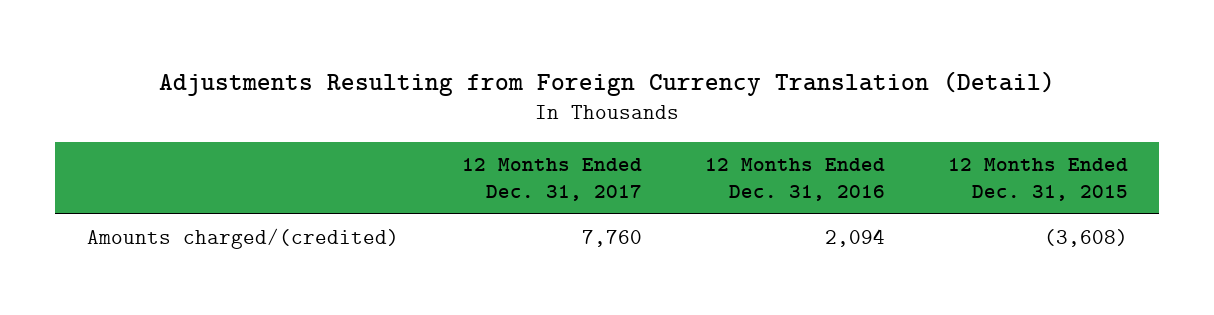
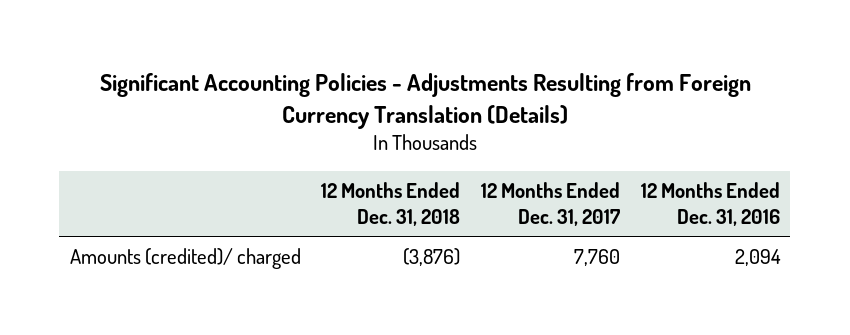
- Adjustments Resulting from Foreign Currency Translation (Detail)
+ Significant Accounting Policies - Adjustments Resulting from Foreign Currency Translation (Details)
- | 12 Months Ended Dec. 31, 2017 | 12 Months Ended Dec. 31, 2016 | 12 Months Ended Dec. 31, 2015
+ | 12 Months Ended Dec. 31, 2018 | 12 Months Ended Dec. 31, 2017 | 12 Months Ended Dec. 31, 2016
- Amounts charged/(credited) | 7,760 | 2,094 | (3,608)
+ Amounts (credited)/ charged | (3,876) | 7,760 | 2,094

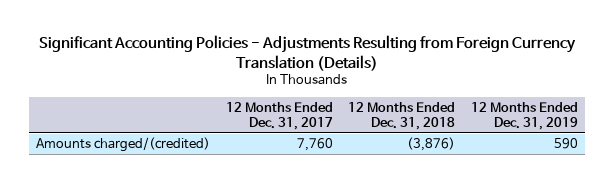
- | 12 Months Ended Dec. 31, 2018 | 12 Months Ended Dec. 31, 2017 | 12 Months Ended Dec. 31, 2016
+ | 12 Months Ended Dec. 31, 2017 | 12 Months Ended Dec. 31, 2018 | 12 Months Ended Dec. 31, 2019
- Amounts (credited)/ charged | (3,876) | 7,760 | 2,094
+ Amounts charged/(credited) | 7,760 | (3,876) | 590

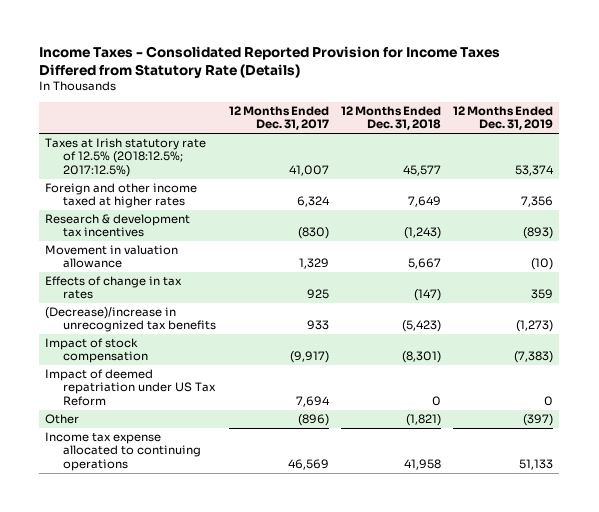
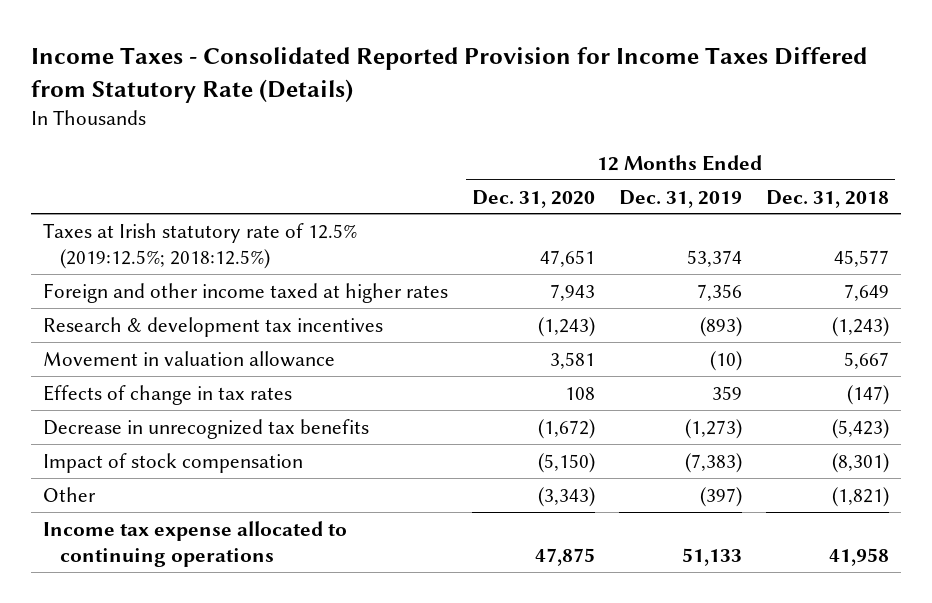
- | 12 Months Ended Dec. 31, 2017 | 12 Months Ended Dec. 31, 2018 | 12 Months Ended Dec. 31, 2019
+ | 12 Months Ended Dec. 31, 2020 | 12 Months Ended Dec. 31, 2019 | 12 Months Ended Dec. 31, 2018
- Taxes at Irish statutory rate of 12.5% (2018:12.5%; 2017:12.5%) | 41,007 | 45,577 | 53,374
+ Taxes at Irish statutory rate of 12.5% (2019:12.5%; 2018:12.5%) | 47,651 | 53,374 | 45,577
- (Decrease)/increase in unrecognized tax benefits | 933 | (5,423) | (1,273)
+ Decrease in unrecognized tax benefits | (1,672) | (1,273) | (5,423)
- Impact of deemed repatriation under US Tax Reform | 7,694 | 0 | 0

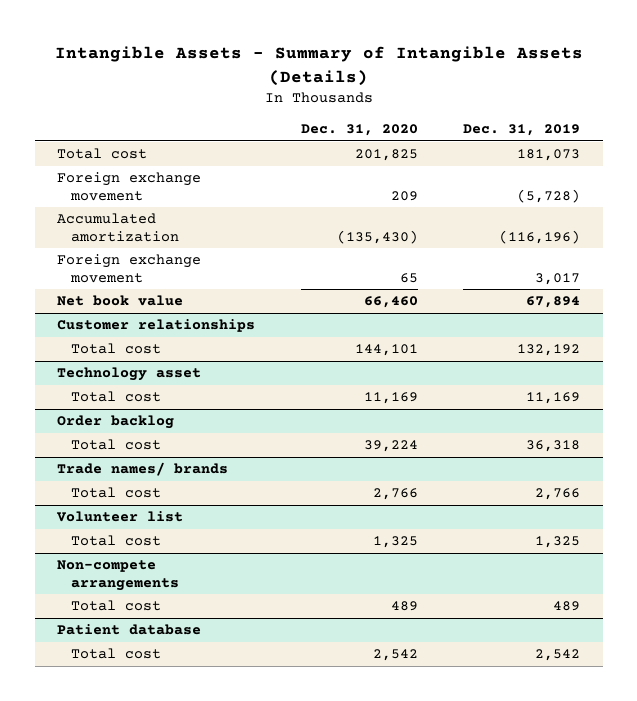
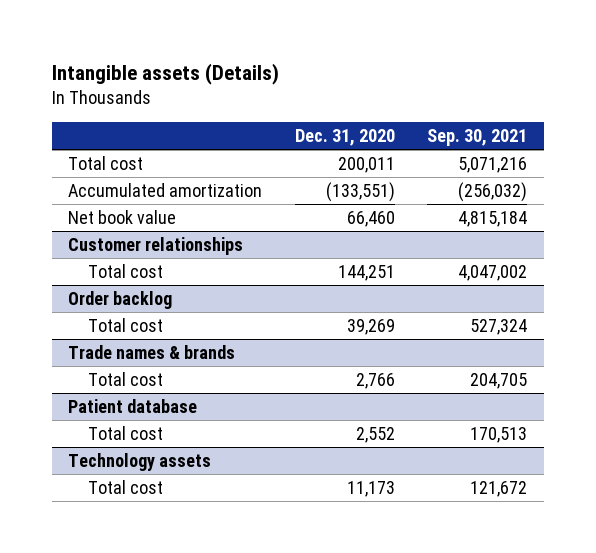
- Intangible Assets - Summary of Intangible Assets (Details)
+ Intangible assets (Details)
- | Dec. 31, 2020 | Dec. 31, 2019
+ | Dec. 31, 2020 | Sep. 30, 2021
- Total cost | 201,825 | 181,073
- Foreign exchange movement | 209 | (5,728)
- Accumulated amortization | (135,430) | (116,196)
- Foreign exchange movement | 65 | 3,017
+ Total cost | 200,011 | 5,071,216
+ Accumulated amortization | (133,551) | (256,032)
@ Customer relationships
- Total cost | 144,101 | 132,192
- Technology asset
- Total cost | 11,169 | 11,169
@ Customer relationships
+ Total cost | 144,251 | 4,047,002
@ Order backlog
- Total cost | 39,224 | 36,318
- Trade names/ brands
@ Order backlog
+ Total cost | 39,269 | 527,324
+ Trade names & brands
- Volunteer list
- Total cost | 1,325 | 1,325
- Non-compete arrangements
- Total cost | 489 | 489
@ Patient database
- Total cost | 2,542 | 2,542
+ Total cost | 2,552 | 170,513
+ Technology assets
+ Total cost | 11,173 | 121,672

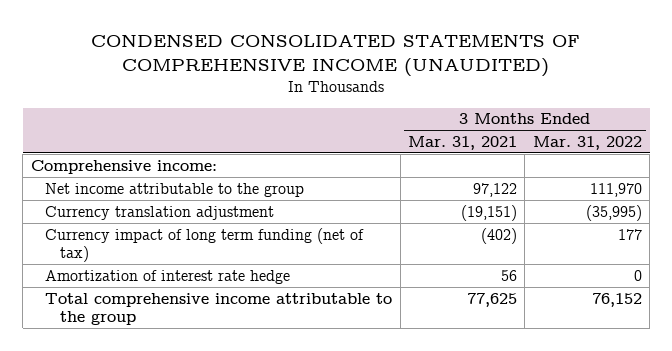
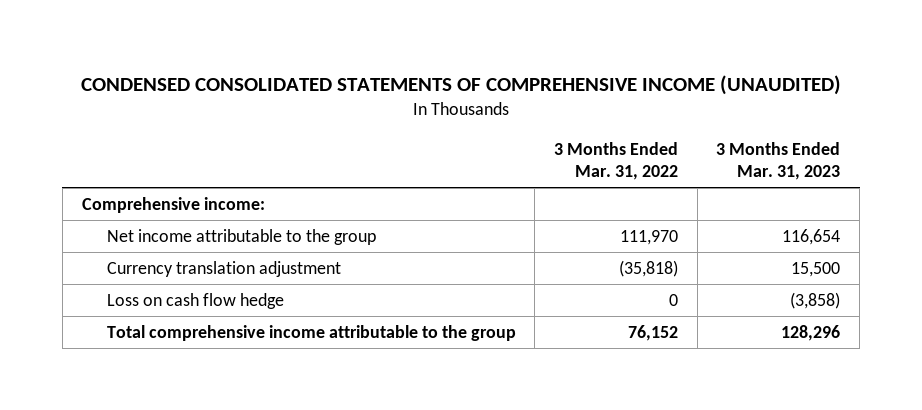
- | 3 Months Ended Mar. 31, 2021 | 3 Months Ended Mar. 31, 2022
+ | 3 Months Ended Mar. 31, 2022 | 3 Months Ended Mar. 31, 2023
- Currency translation adjustment | (19,151) | (35,995)
- Currency impact of long term funding (net of tax) | (402) | 177
- Amortization of interest rate hedge | 56 | 0
+ Currency translation adjustment | (35,818) | 15,500
+ Loss on cash flow hedge | 0 | (3,858)

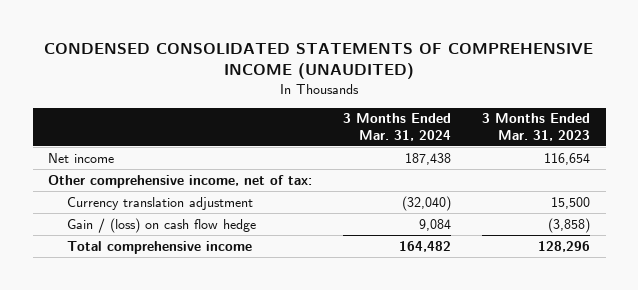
- | 3 Months Ended Mar. 31, 2022 | 3 Months Ended Mar. 31, 2023
+ | 3 Months Ended Mar. 31, 2024 | 3 Months Ended Mar. 31, 2023
- Comprehensive income:
- Net income attributable to the group | 111,970 | 116,654
+ Net income | 187,438 | 116,654
+ Other comprehensive income, net of tax:
- Loss on cash flow hedge | 0 | (3,858)
- Total comprehensive income attributable to the group | 76,152 | 128,296
+ Gain / (loss) on cash flow hedge | 9,084 | (3,858)
+ Total comprehensive income | 164,482 | 128,296

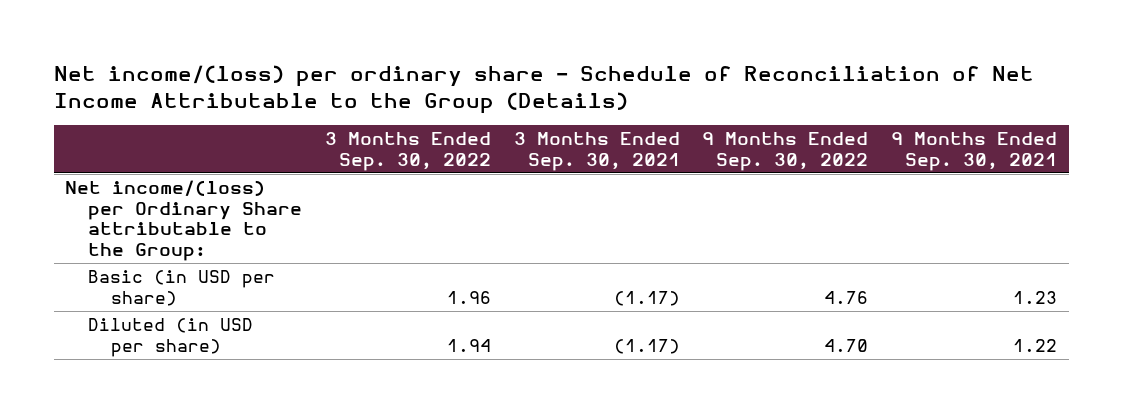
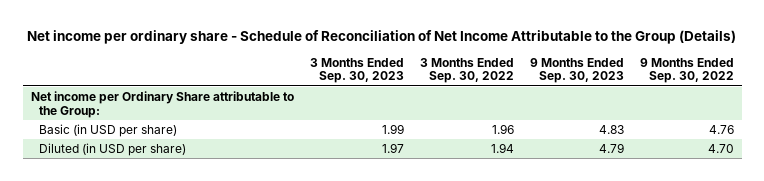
- Net income/(loss) per ordinary share - Schedule of Reconciliation of Net Income Attributable to the Group (Details)
+ Net income per ordinary share - Schedule of Reconciliation of Net Income Attributable to the Group (Details)
- | 3 Months Ended Sep. 30, 2022 | 3 Months Ended Sep. 30, 2021 | 9 Months Ended Sep. 30, 2022 | 9 Months Ended Sep. 30, 2021
+ | 3 Months Ended Sep. 30, 2023 | 3 Months Ended Sep. 30, 2022 | 9 Months Ended Sep. 30, 2023 | 9 Months Ended Sep. 30, 2022
- Net income/(loss) per Ordinary Share attributable to the Group:
+ Net income per Ordinary Share attributable to the Group:

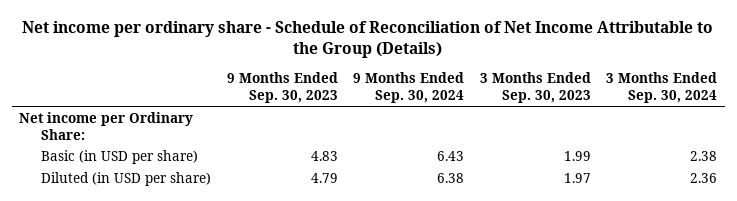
- | 3 Months Ended Sep. 30, 2023 | 3 Months Ended Sep. 30, 2022 | 9 Months Ended Sep. 30, 2023 | 9 Months Ended Sep. 30, 2022
+ | 9 Months Ended Sep. 30, 2023 | 9 Months Ended Sep. 30, 2024 | 3 Months Ended Sep. 30, 2023 | 3 Months Ended Sep. 30, 2024
- Net income per Ordinary Share attributable to the Group:
+ Net income per Ordinary Share:

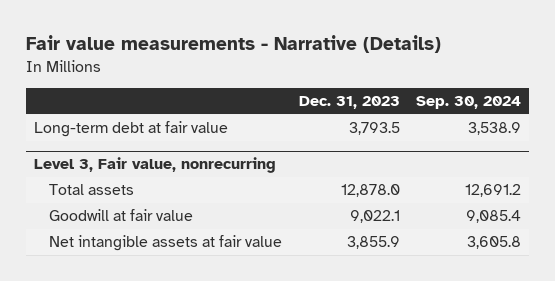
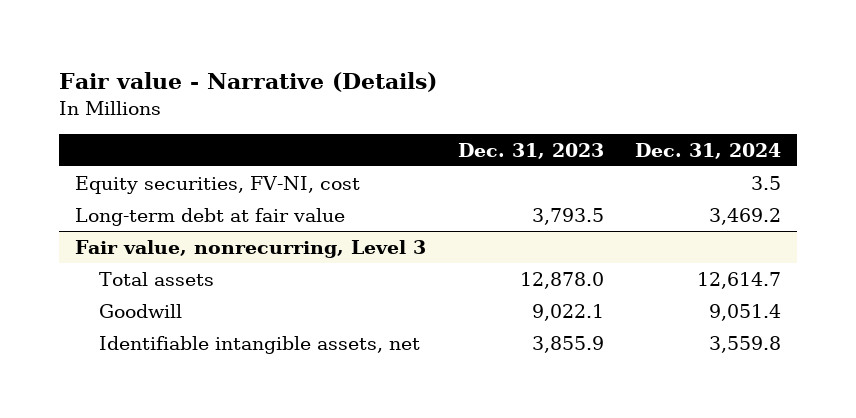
- Fair value measurements - Narrative (Details)
+ Fair value - Narrative (Details)
- | Dec. 31, 2023 | Sep. 30, 2024
+ | Dec. 31, 2023 | Dec. 31, 2024
+ Equity securities, FV-NI, cost | | 3.5
- Level 3, Fair value, nonrecurring
+ Fair value, nonrecurring, Level 3
- Goodwill at fair value | 9,022.1 | 9,085.4
- Net intangible assets at fair value | 3,855.9 | 3,605.8
+ Goodwill | 9,022.1 | 9,051.4
+ Identifiable intangible assets, net | 3,855.9 | 3,559.8

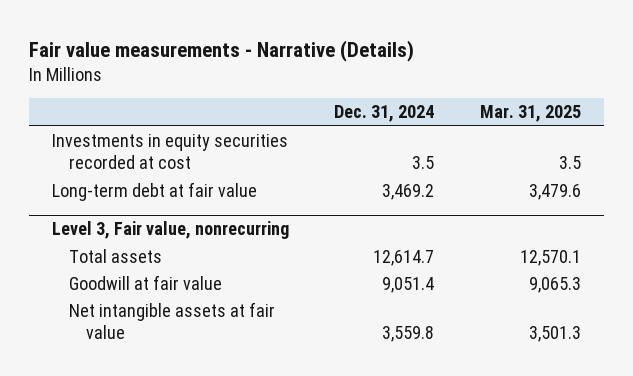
- Fair value - Narrative (Details)
+ Fair value measurements - Narrative (Details)
- | Dec. 31, 2023 | Dec. 31, 2024
+ | Dec. 31, 2024 | Mar. 31, 2025
- Equity securities, FV-NI, cost | | 3.5
+ Investments in equity securities recorded at cost | 3.5 | 3.5
- Fair value, nonrecurring, Level 3
+ Level 3, Fair value, nonrecurring
- Goodwill | 9,022.1 | 9,051.4
- Identifiable intangible assets, net | 3,855.9 | 3,559.8
+ Goodwill at fair value | 9,051.4 | 9,065.3
+ Net intangible assets at fair value | 3,559.8 | 3,501.3

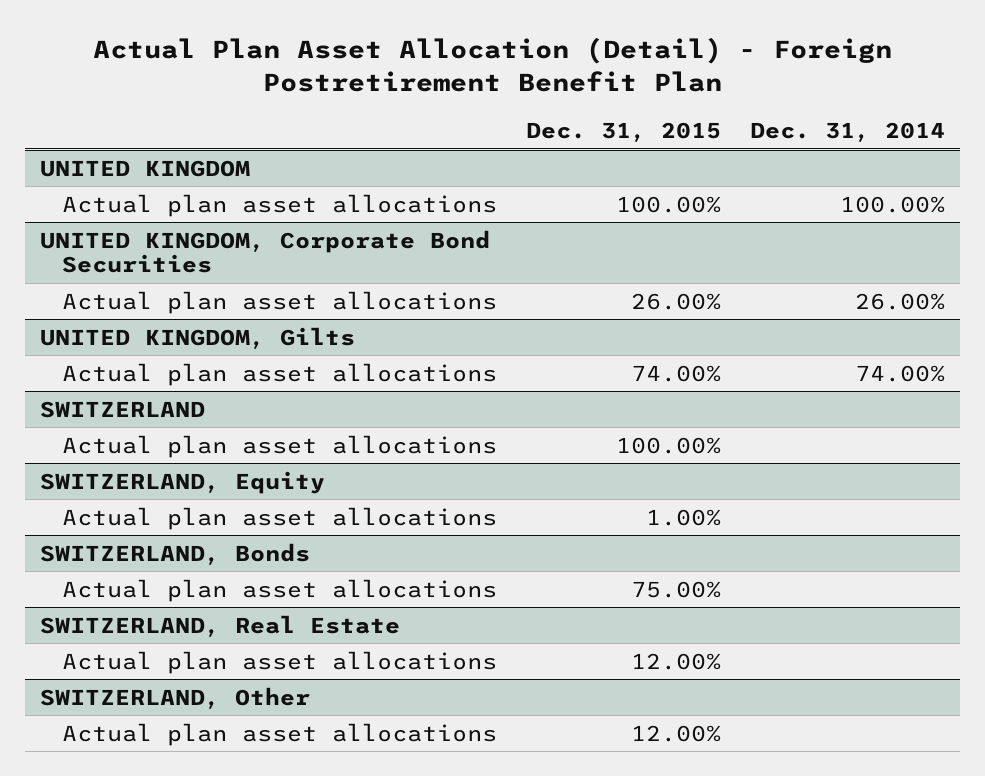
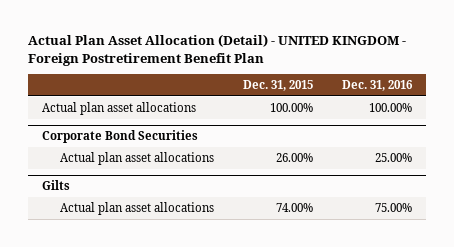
- Actual Plan Asset Allocation (Detail) - Foreign Postretirement Benefit Plan
+ Actual Plan Asset Allocation (Detail) - UNITED KINGDOM - Foreign Postretirement Benefit Plan
- | Dec. 31, 2015 | Dec. 31, 2014
+ | Dec. 31, 2015 | Dec. 31, 2016
- UNITED KINGDOM
- UNITED KINGDOM, Corporate Bond Securities
+ Corporate Bond Securities
- UNITED KINGDOM, Gilts
+ Gilts
- SWITZERLAND
- Actual plan asset allocations | 100.00% |
- SWITZERLAND, Equity
- Actual plan asset allocations | 1.00% |
- SWITZERLAND, Bonds
- Actual plan asset allocations | 75.00% |
- SWITZERLAND, Real Estate
- Actual plan asset allocations | 12.00% |
- SWITZERLAND, Other
- Actual plan asset allocations | 12.00% |

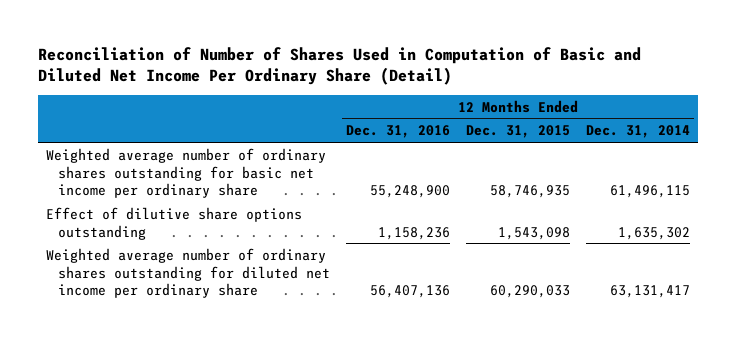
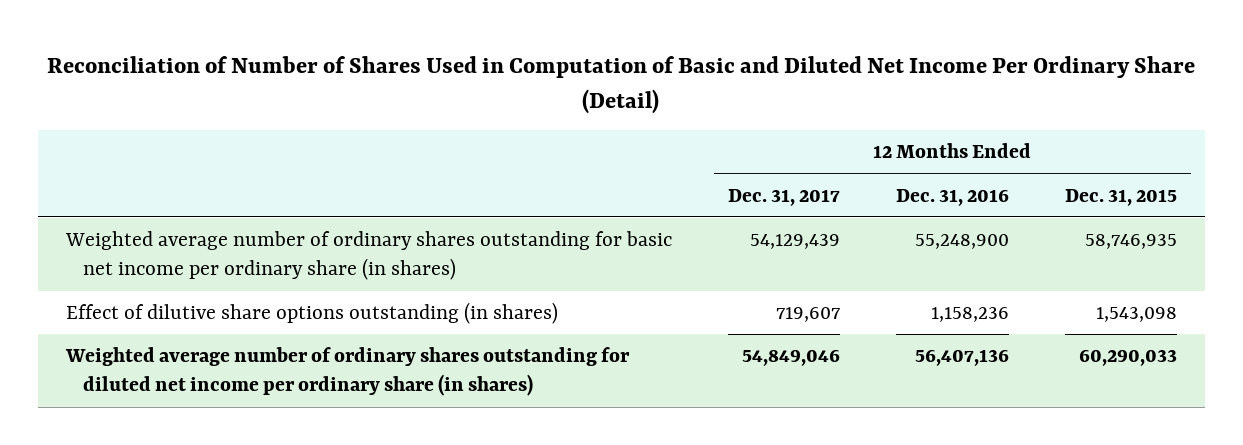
- | 12 Months Ended Dec. 31, 2016 | 12 Months Ended Dec. 31, 2015 | 12 Months Ended Dec. 31, 2014
+ | 12 Months Ended Dec. 31, 2017 | 12 Months Ended Dec. 31, 2016 | 12 Months Ended Dec. 31, 2015
- Weighted average number of ordinary shares outstanding for basic net income per ordinary share | 55,248,900 | 58,746,935 | 61,496,115
- Effect of dilutive share options outstanding | 1,158,236 | 1,543,098 | 1,635,302
- Weighted average number of ordinary shares outstanding for diluted net income per ordinary share | 56,407,136 | 60,290,033 | 63,131,417
+ Weighted average number of ordinary shares outstanding for basic net income per ordinary share (in shares) | 54,129,439 | 55,248,900 | 58,746,935
+ Effect of dilutive share options outstanding (in shares) | 719,607 | 1,158,236 | 1,543,098
+ Weighted average number of ordinary shares outstanding for diluted net income per ordinary share (in shares) | 54,849,046 | 56,407,136 | 60,290,033

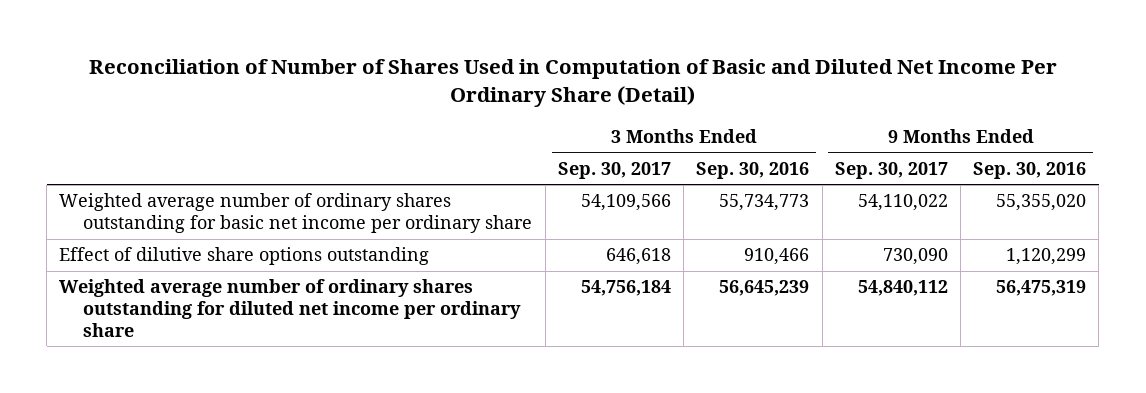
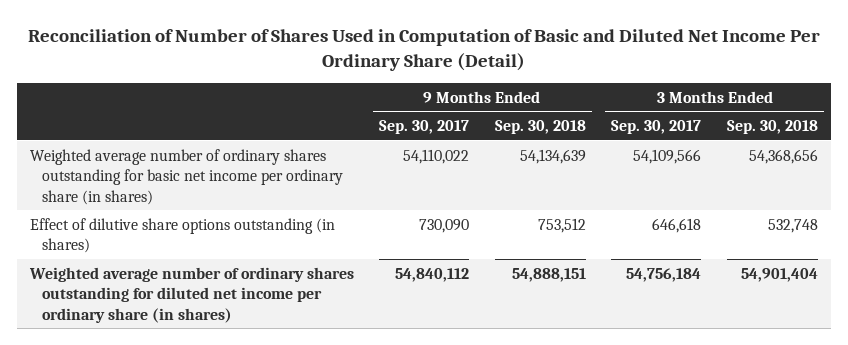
- | 3 Months Ended Sep. 30, 2017 | 3 Months Ended Sep. 30, 2016 | 9 Months Ended Sep. 30, 2017 | 9 Months Ended Sep. 30, 2016
+ | 9 Months Ended Sep. 30, 2017 | 9 Months Ended Sep. 30, 2018 | 3 Months Ended Sep. 30, 2017 | 3 Months Ended Sep. 30, 2018
- Weighted average number of ordinary shares outstanding for basic net income per ordinary share | 54,109,566 | 55,734,773 | 54,110,022 | 55,355,020
- Effect of dilutive share options outstanding | 646,618 | 910,466 | 730,090 | 1,120,299
- Weighted average number of ordinary shares outstanding for diluted net income per ordinary share | 54,756,184 | 56,645,239 | 54,840,112 | 56,475,319
+ Weighted average number of ordinary shares outstanding for basic net income per ordinary share (in shares) | 54,110,022 | 54,134,639 | 54,109,566 | 54,368,656
+ Effect of dilutive share options outstanding (in shares) | 730,090 | 753,512 | 646,618 | 532,748
+ Weighted average number of ordinary shares outstanding for diluted net income per ordinary share (in shares) | 54,840,112 | 54,888,151 | 54,756,184 | 54,901,404

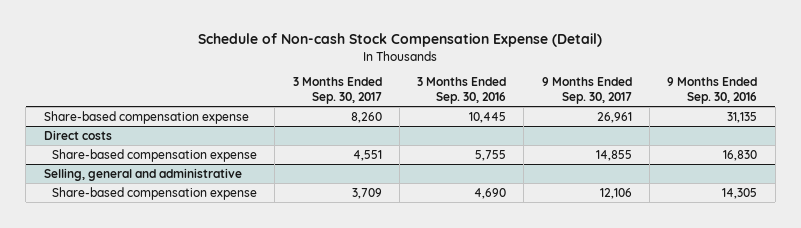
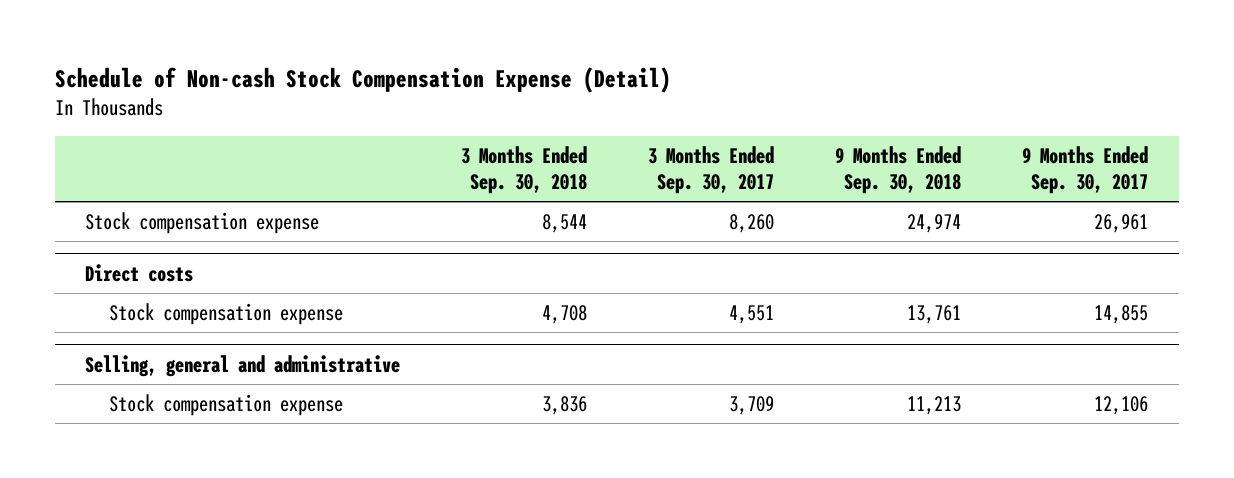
- | 3 Months Ended Sep. 30, 2017 | 3 Months Ended Sep. 30, 2016 | 9 Months Ended Sep. 30, 2017 | 9 Months Ended Sep. 30, 2016
+ | 3 Months Ended Sep. 30, 2018 | 3 Months Ended Sep. 30, 2017 | 9 Months Ended Sep. 30, 2018 | 9 Months Ended Sep. 30, 2017
- Share-based compensation expense | 8,260 | 10,445 | 26,961 | 31,135
+ Stock compensation expense | 8,544 | 8,260 | 24,974 | 26,961
@ Direct costs
- Share-based compensation expense | 4,551 | 5,755 | 14,855 | 16,830
+ Stock compensation expense | 4,708 | 4,551 | 13,761 | 14,855
@ Selling, general and administrative
- Share-based compensation expense | 3,709 | 4,690 | 12,106 | 14,305
+ Stock compensation expense | 3,836 | 3,709 | 11,213 | 12,106

